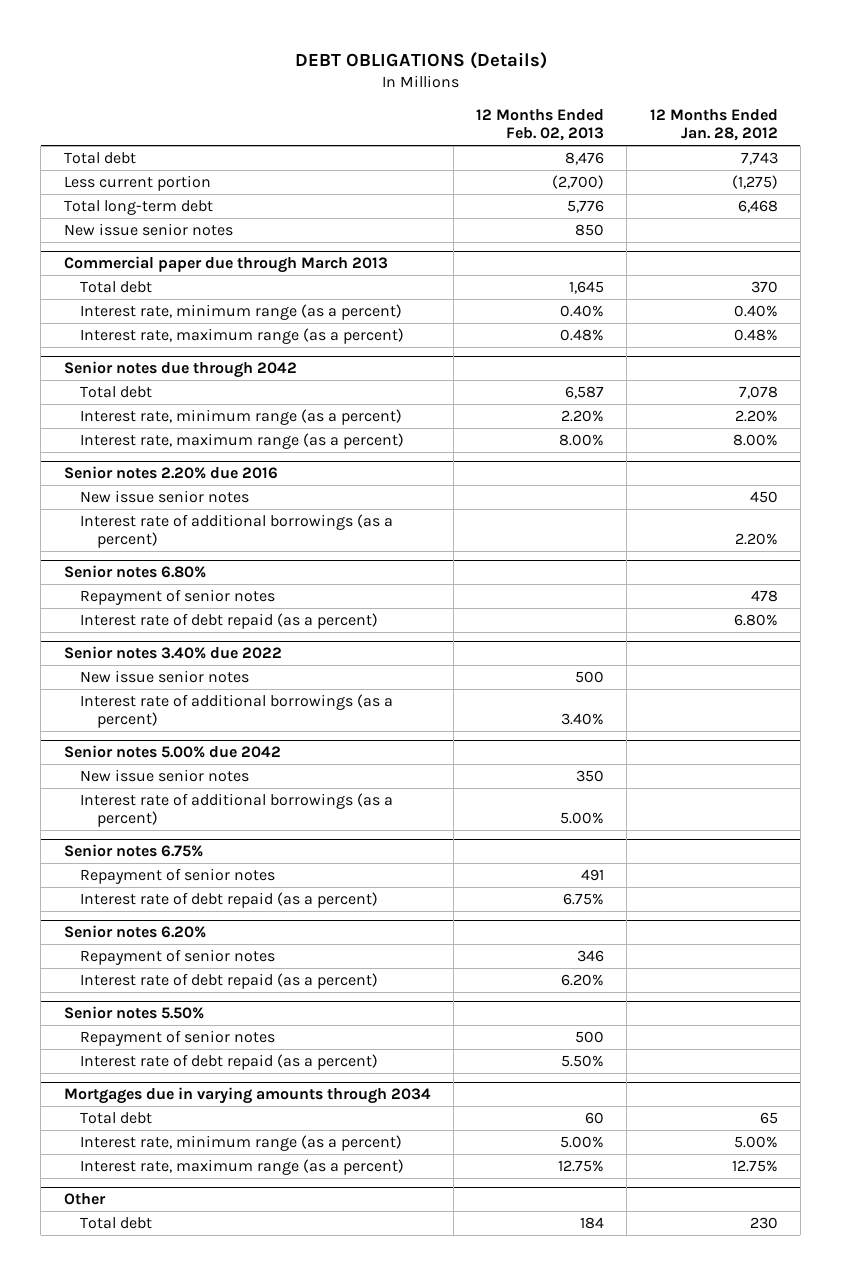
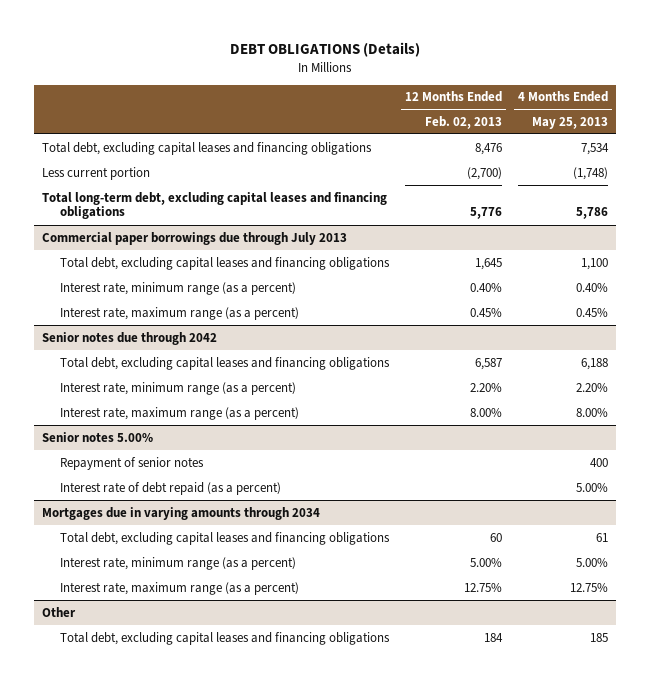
- | 12 Months Ended Feb. 02, 2013 | 12 Months Ended Jan. 28, 2012
+ | 12 Months Ended Feb. 02, 2013 | 4 Months Ended May 25, 2013
- Total debt | 8,476 | 7,743
+ Total debt, excluding capital leases and financing obligations | 8,476 | 7,534
- Total long-term debt | 5,776 | 6,468
- New issue senior notes | 850 |
- Commercial paper due through March 2013
- Total debt | 1,645 | 370
+ Total long-term debt, excluding capital leases and financing obligations | 5,776 | 5,786
+ Commercial paper borrowings due through July 2013
+ Total debt, excluding capital leases and financing obligations | 1,645 | 1,100
- Interest rate, maximum range (as a percent) | 0.48% | 0.48%
+ Interest rate, maximum range (as a percent) | 0.45% | 0.45%
@ Senior notes due through 2042
- Total debt | 6,587 | 7,078
+ Total debt, excluding capital leases and financing obligations | 6,587 | 6,188
- Senior notes 2.20% due 2016
- New issue senior notes | | 450
- Interest rate of additional borrowings (as a percent) | | 2.20%
- Senior notes 6.80%
+ Senior notes 5.00%
- Senior notes 3.40% due 2022
- New issue senior notes | 500 |
- Interest rate of additional borrowings (as a percent) | 3.40% |
- Senior notes 5.00% due 2042
- New issue senior notes | 350 |
- Interest rate of additional borrowings (as a percent) | 5.00% |
- Senior notes 6.75%
- Repayment of senior notes | 491 |
- Interest rate of debt repaid (as a percent) | 6.75% |
- Senior notes 6.20%
- Repayment of senior notes | 346 |
- Interest rate of debt repaid (as a percent) | 6.20% |
- Senior notes 5.50%
- Repayment of senior notes | 500 |
- Interest rate of debt repaid (as a percent) | 5.50% |
@ Mortgages due in varying amounts through 2034
- Total debt | 60 | 65
+ Total debt, excluding capital leases and financing obligations | 60 | 61
@ Other
- Total debt | 184 | 230
+ Total debt, excluding capital leases and financing obligations | 184 | 185

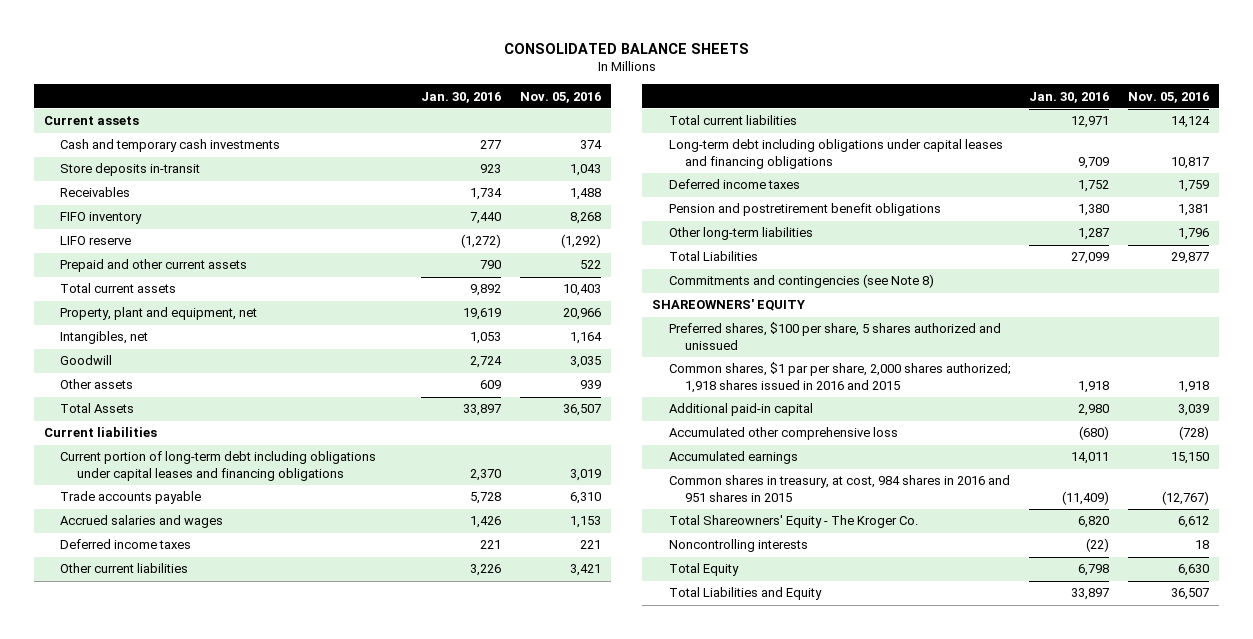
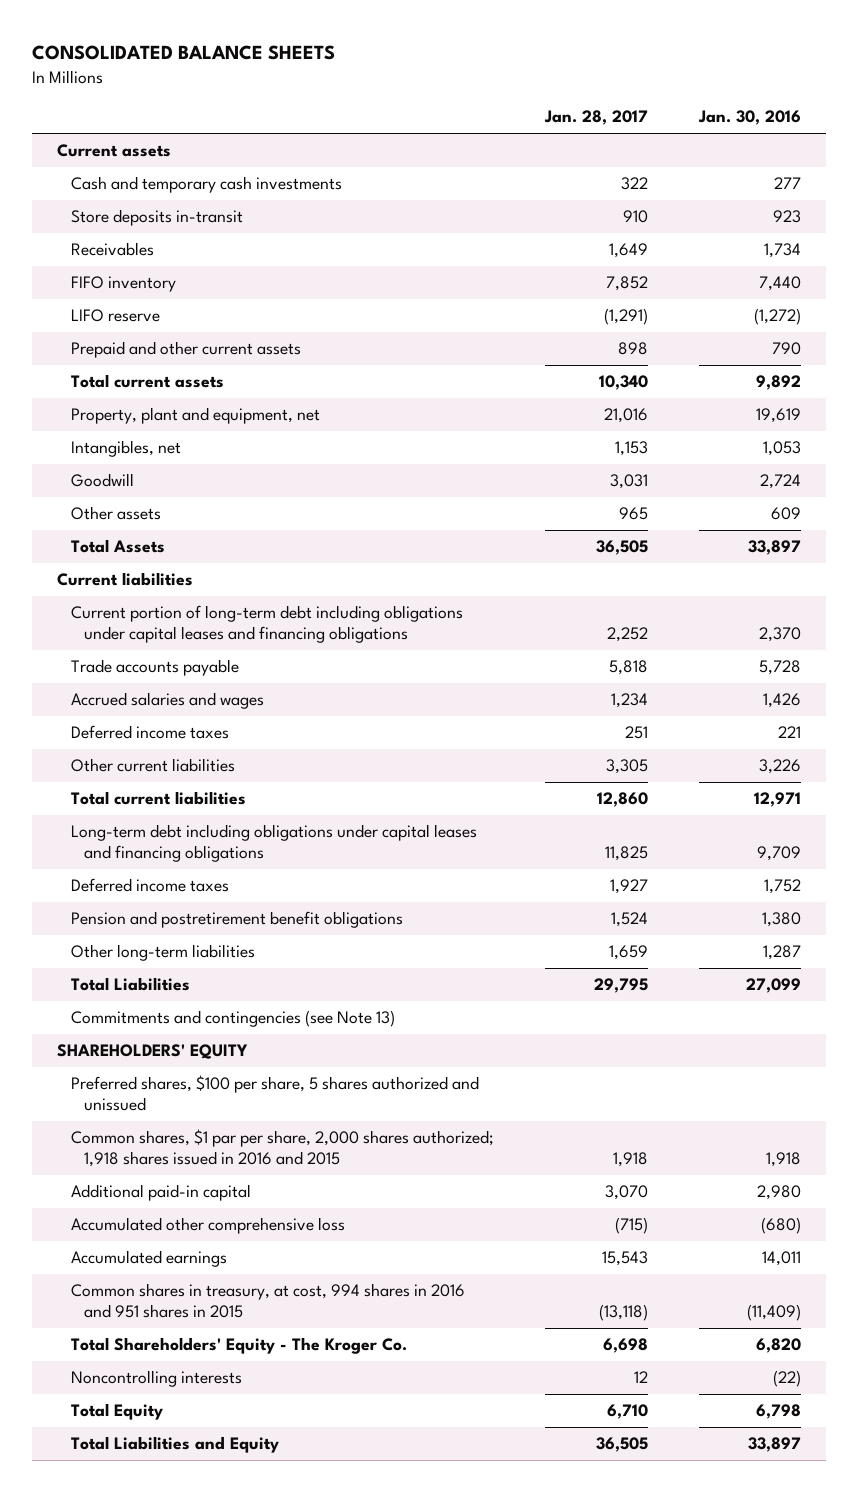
- | Jan. 30, 2016 | Nov. 05, 2016
+ | Jan. 28, 2017 | Jan. 30, 2016
- Commitments and contingencies (see Note 8)
- SHAREOWNERS' EQUITY
+ Commitments and contingencies (see Note 13)
+ SHAREHOLDERS' EQUITY
- Common shares in treasury, at cost, 984 shares in 2016 and 951 shares in 2015 | (11,409) | (12,767)
- Total Shareowners' Equity - The Kroger Co. | 6,820 | 6,612
+ Common shares in treasury, at cost, 994 shares in 2016 and 951 shares in 2015 | (13,118) | (11,409)
+ Total Shareholders' Equity - The Kroger Co. | 6,698 | 6,820

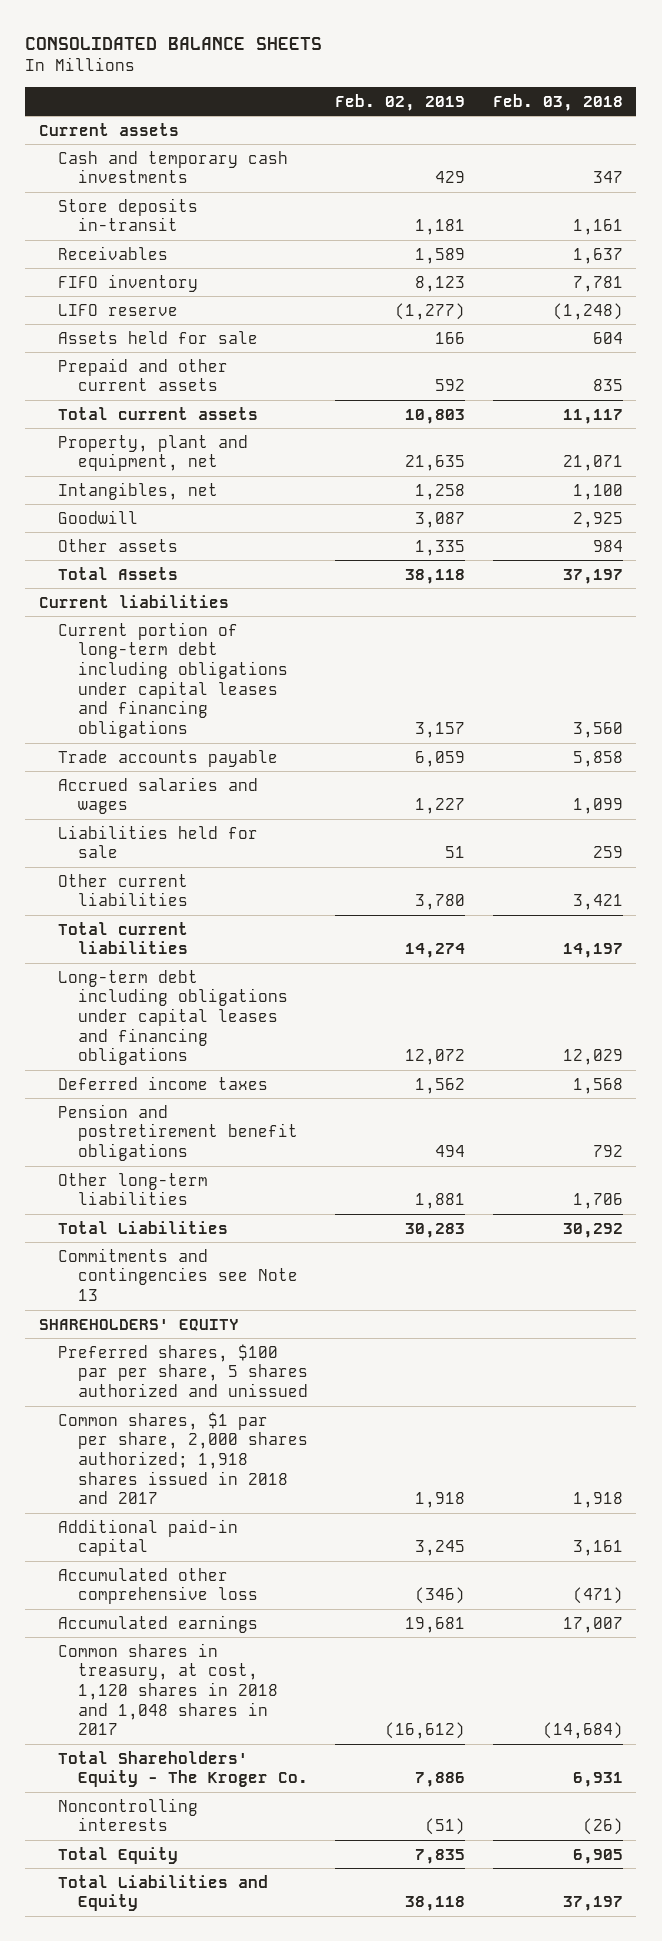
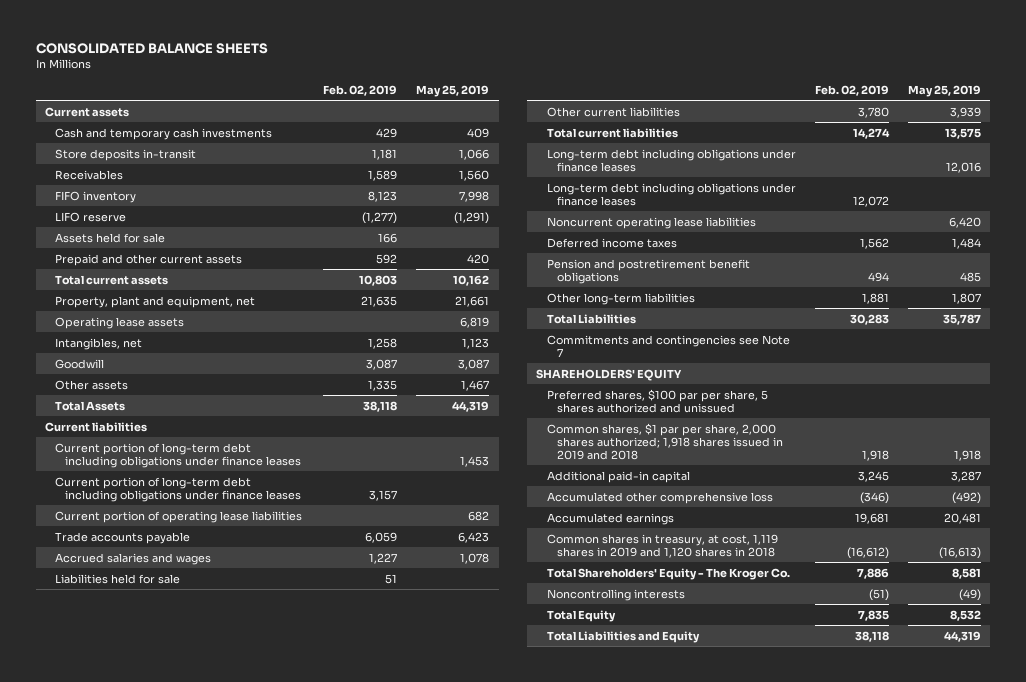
- | Feb. 02, 2019 | Feb. 03, 2018
+ | Feb. 02, 2019 | May 25, 2019
+ Operating lease assets | | 6,819
- Current portion of long-term debt including obligations under capital leases and financing obligations | 3,157 | 3,560
+ Current portion of long-term debt including obligations under finance leases | | 1,453
+ Current portion of long-term debt including obligations under finance leases | 3,157 |
+ Current portion of operating lease liabilities | | 682
- Long-term debt including obligations under capital leases and financing obligations | 12,072 | 12,029
+ Long-term debt including obligations under finance leases | | 12,016
+ Long-term debt including obligations under finance leases | 12,072 |
+ Noncurrent operating lease liabilities | | 6,420
- Commitments and contingencies see Note 13
+ Commitments and contingencies see Note 7
- Common shares, $1 par per share, 2,000 shares authorized; 1,918 shares issued in 2018 and 2017 | 1,918 | 1,918
+ Common shares, $1 par per share, 2,000 shares authorized; 1,918 shares issued in 2019 and 2018 | 1,918 | 1,918
- Common shares in treasury, at cost, 1,120 shares in 2018 and 1,048 shares in 2017 | (16,612) | (14,684)
+ Common shares in treasury, at cost, 1,119 shares in 2019 and 1,120 shares in 2018 | (16,612) | (16,613)

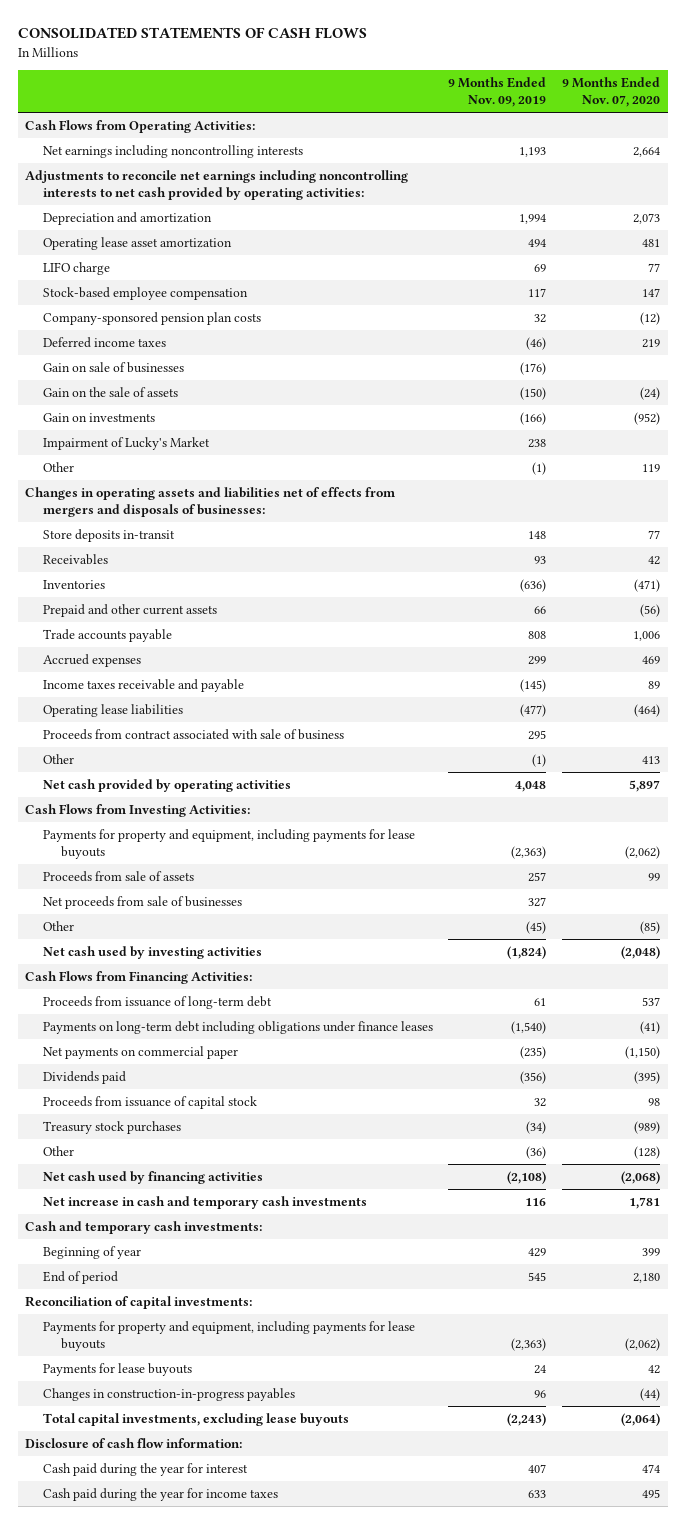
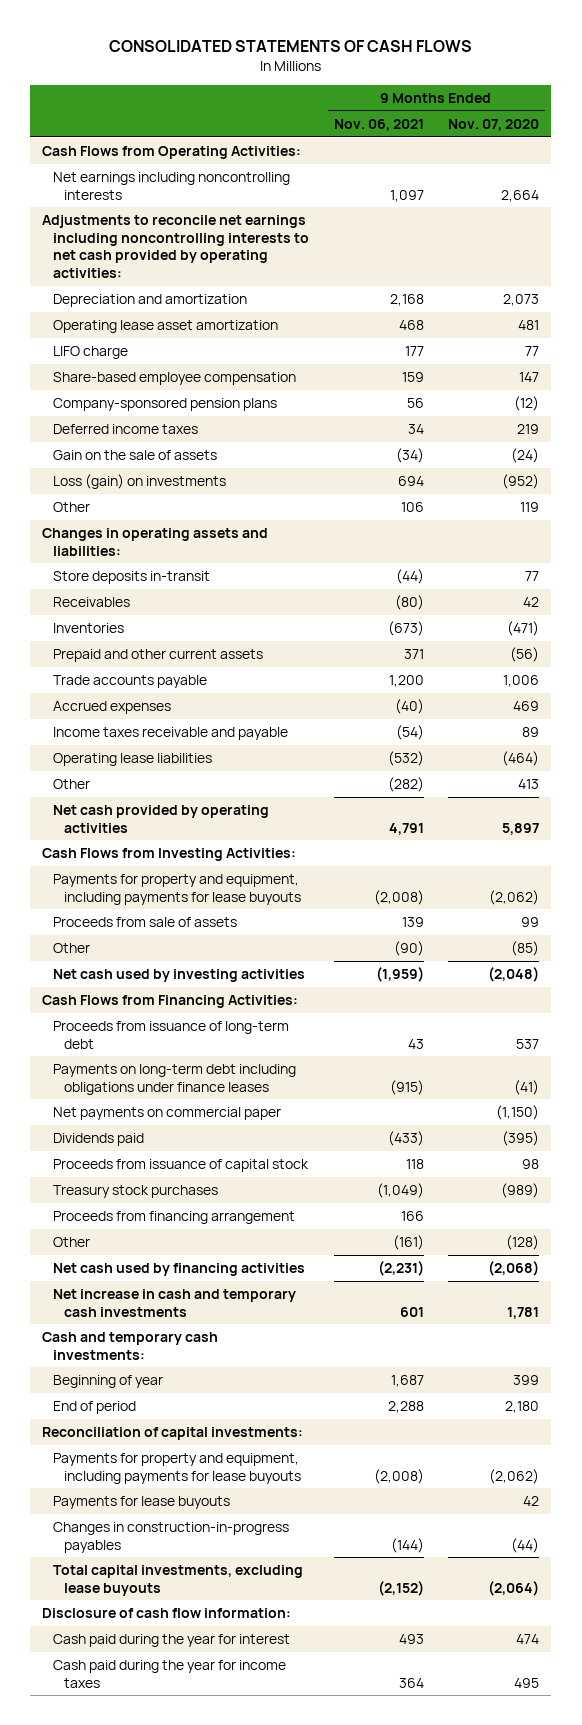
- | 9 Months Ended Nov. 09, 2019 | 9 Months Ended Nov. 07, 2020
+ | 9 Months Ended Nov. 06, 2021 | 9 Months Ended Nov. 07, 2020
- Stock-based employee compensation | 117 | 147
- Company-sponsored pension plan costs | 32 | (12)
+ Share-based employee compensation | 159 | 147
+ Company-sponsored pension plans | 56 | (12)
- Gain on sale of businesses | (176) |
- Gain on investments | (166) | (952)
- Impairment of Lucky's Market | 238 |
+ Loss (gain) on investments | 694 | (952)
- Changes in operating assets and liabilities net of effects from mergers and disposals of businesses:
+ Changes in operating assets and liabilities:
- Proceeds from contract associated with sale of business | 295 |
- Net proceeds from sale of businesses | 327 |
+ Proceeds from financing arrangement | 166 |

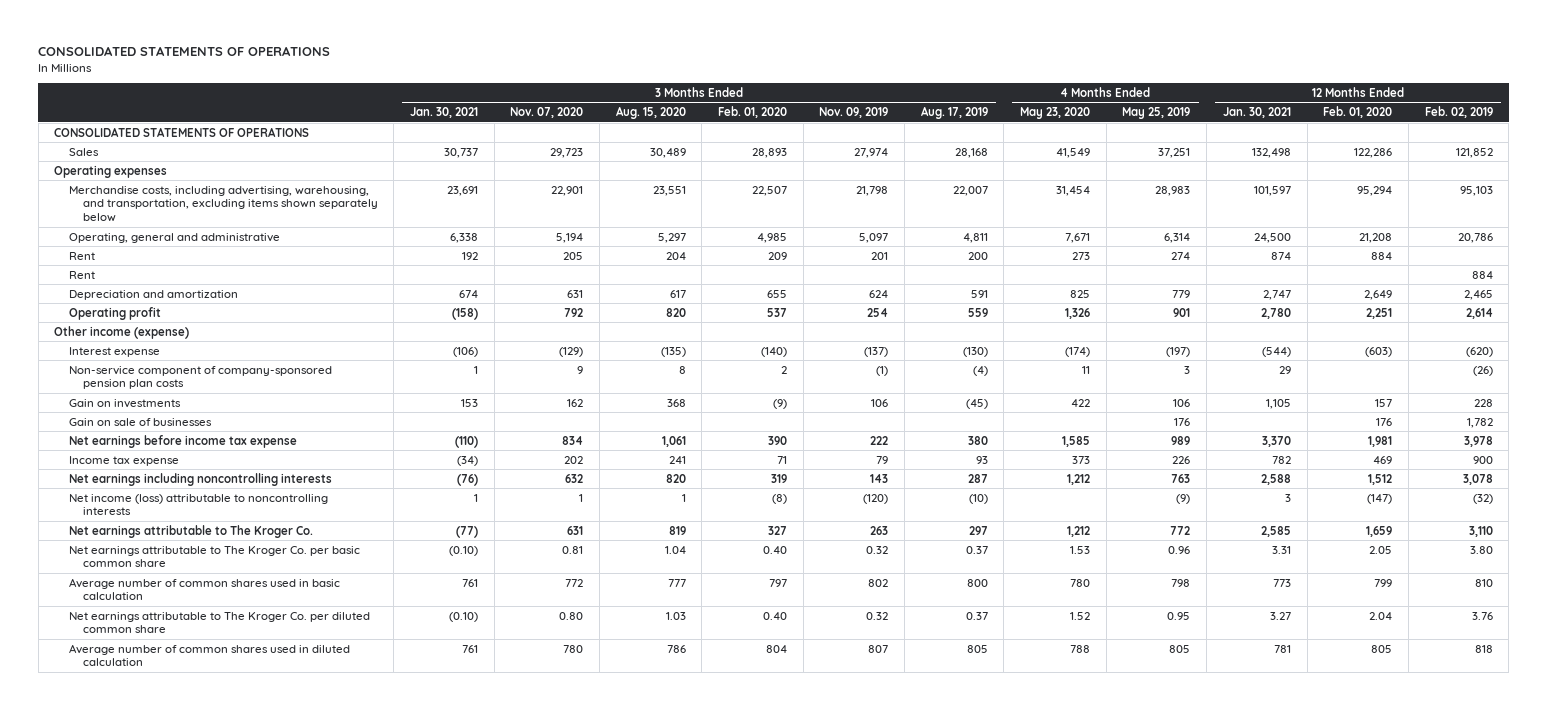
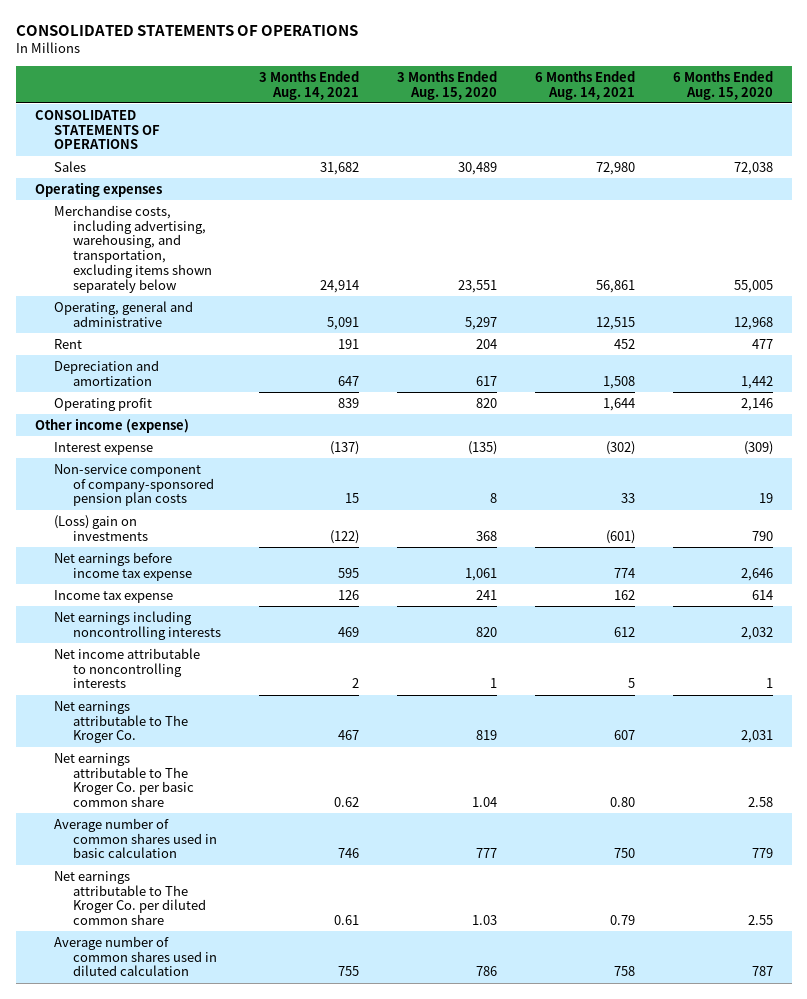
- | 3 Months Ended Jan. 30, 2021 | 3 Months Ended Nov. 07, 2020 | 3 Months Ended Aug. 15, 2020 | 3 Months Ended Feb. 01, 2020 | 3 Months Ended Nov. 09, 2019 | 3 Months Ended Aug. 17, 2019 | 4 Months Ended May 23, 2020 | 4 Months Ended May 25, 2019 | 12 Months Ended Jan. 30, 2021 | 12 Months Ended Feb. 01, 2020 | 12 Months Ended Feb. 02, 2019
+ | 3 Months Ended Aug. 14, 2021 | 3 Months Ended Aug. 15, 2020 | 6 Months Ended Aug. 14, 2021 | 6 Months Ended Aug. 15, 2020
- Rent | | | | | | | | | | | 884
- Gain on investments | 153 | 162 | 368 | (9) | 106 | (45) | 422 | 106 | 1,105 | 157 | 228
- Gain on sale of businesses | | | | | | | | 176 | | 176 | 1,782
+ (Loss) gain on investments | (122) | 368 | (601) | 790
- Net income (loss) attributable to noncontrolling interests | 1 | 1 | 1 | (8) | (120) | (10) | | (9) | 3 | (147) | (32)
+ Net income attributable to noncontrolling interests | 2 | 1 | 5 | 1

